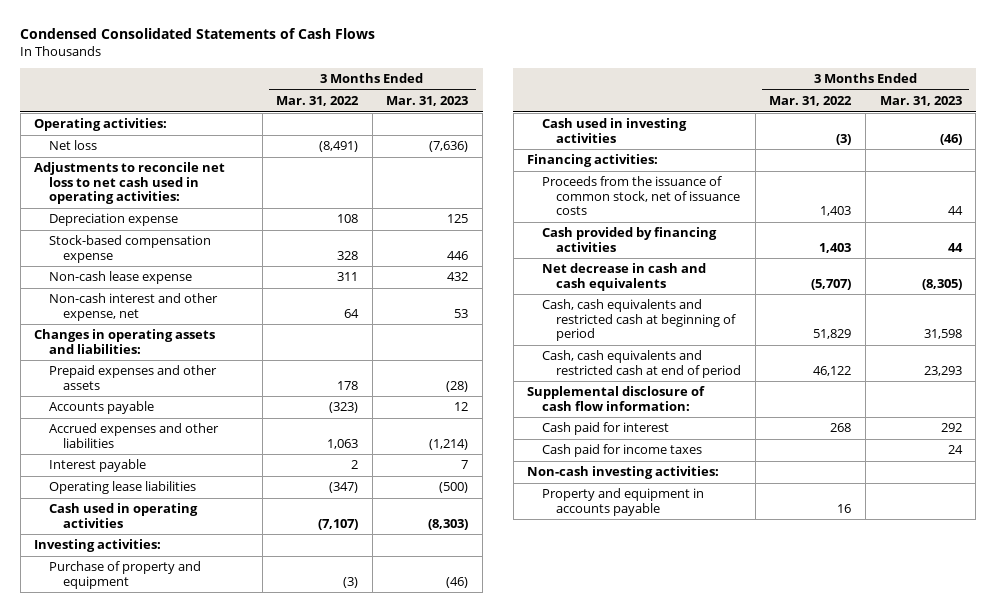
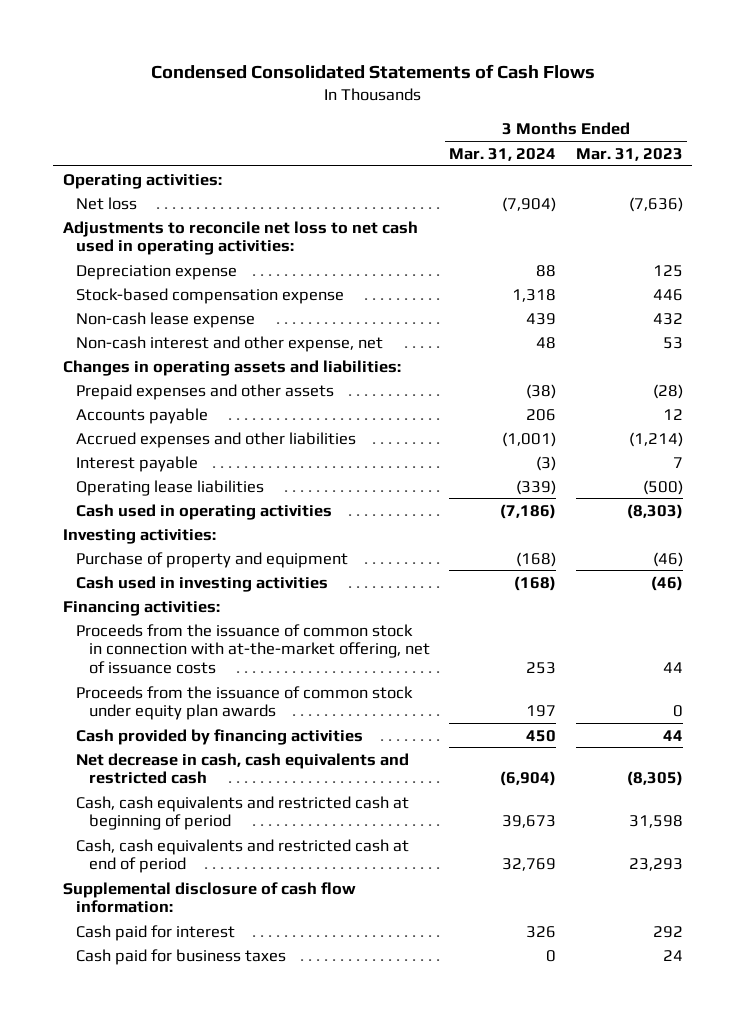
- | 3 Months Ended Mar. 31, 2022 | 3 Months Ended Mar. 31, 2023
+ | 3 Months Ended Mar. 31, 2024 | 3 Months Ended Mar. 31, 2023
- Proceeds from the issuance of common stock, net of issuance costs | 1,403 | 44
+ Proceeds from the issuance of common stock in connection with at-the-market offering, net of issuance costs | 253 | 44
+ Proceeds from the issuance of common stock under equity plan awards | 197 | 0
- Net decrease in cash and cash equivalents | (5,707) | (8,305)
+ Net decrease in cash, cash equivalents and restricted cash | (6,904) | (8,305)
- Cash paid for income taxes | | 24
- Non-cash investing activities:
- Property and equipment in accounts payable | 16 |
+ Cash paid for business taxes | 0 | 24

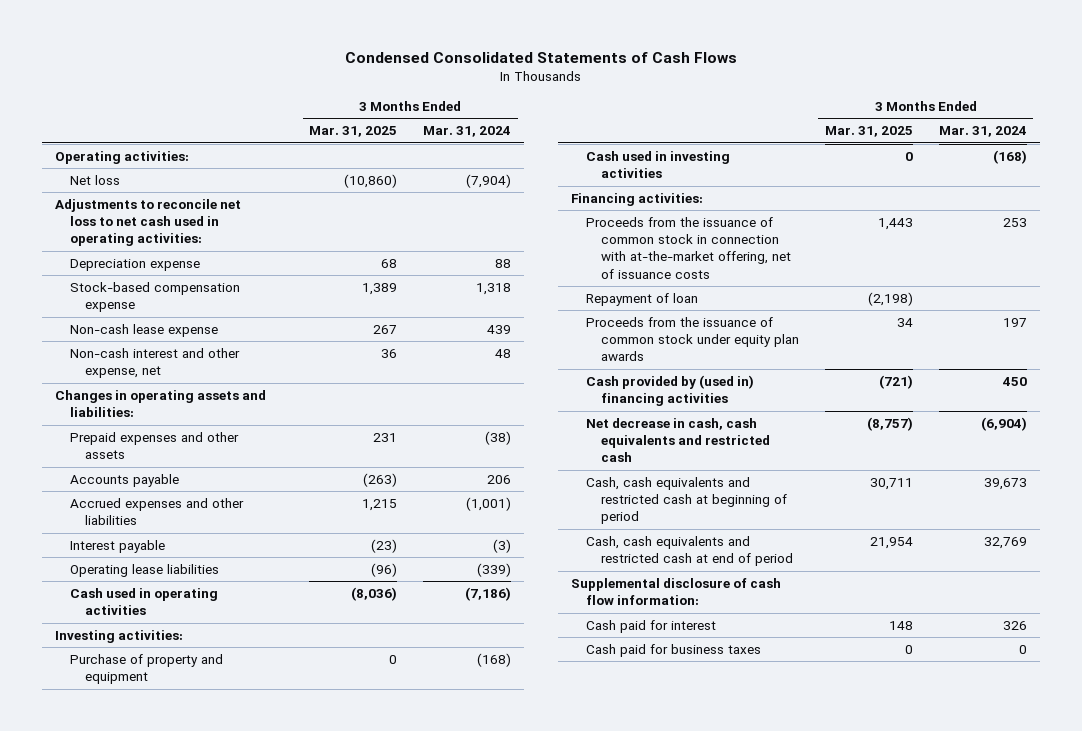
- | 3 Months Ended Mar. 31, 2024 | 3 Months Ended Mar. 31, 2023
+ | 3 Months Ended Mar. 31, 2025 | 3 Months Ended Mar. 31, 2024
+ Repayment of loan | (2,198) |
- Cash provided by financing activities | 450 | 44
+ Cash provided by (used in) financing activities | (721) | 450

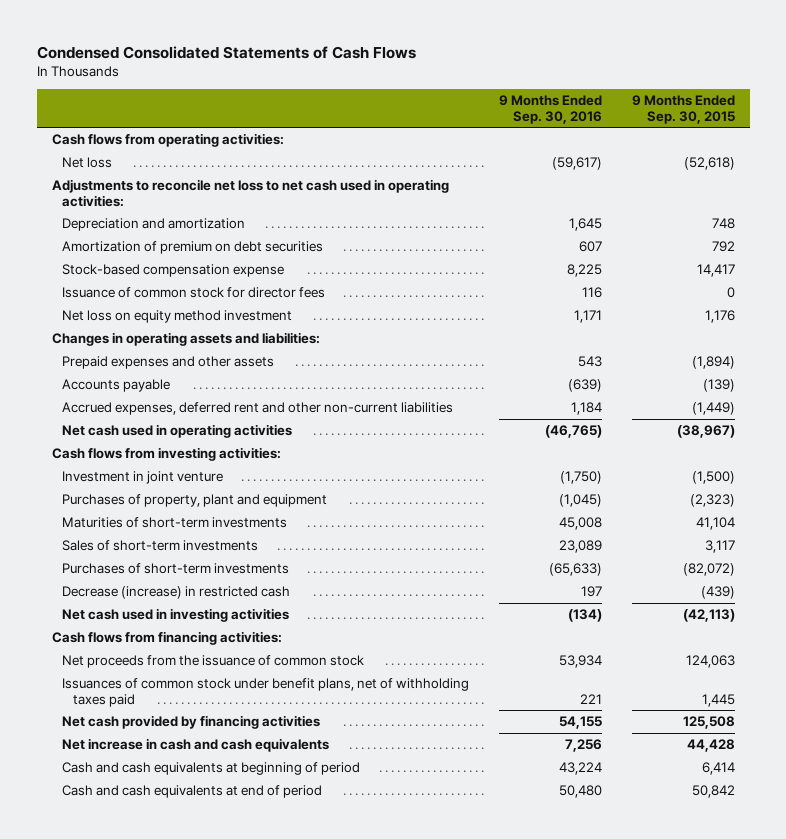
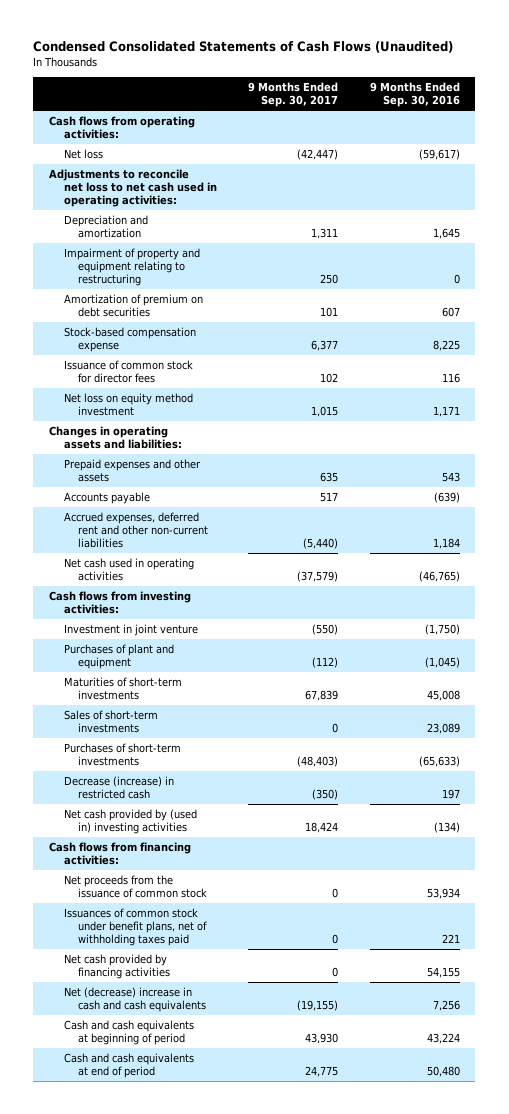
- Condensed Consolidated Statements of Cash Flows
+ Condensed Consolidated Statements of Cash Flows (Unaudited)
- | 9 Months Ended Sep. 30, 2016 | 9 Months Ended Sep. 30, 2015
+ | 9 Months Ended Sep. 30, 2017 | 9 Months Ended Sep. 30, 2016
+ Impairment of property and equipment relating to restructuring | 250 | 0
- Purchases of property, plant and equipment | (1,045) | (2,323)
+ Purchases of plant and equipment | (112) | (1,045)
- Net cash used in investing activities | (134) | (42,113)
+ Net cash provided by (used in) investing activities | 18,424 | (134)
- Net increase in cash and cash equivalents | 7,256 | 44,428
+ Net (decrease) increase in cash and cash equivalents | (19,155) | 7,256

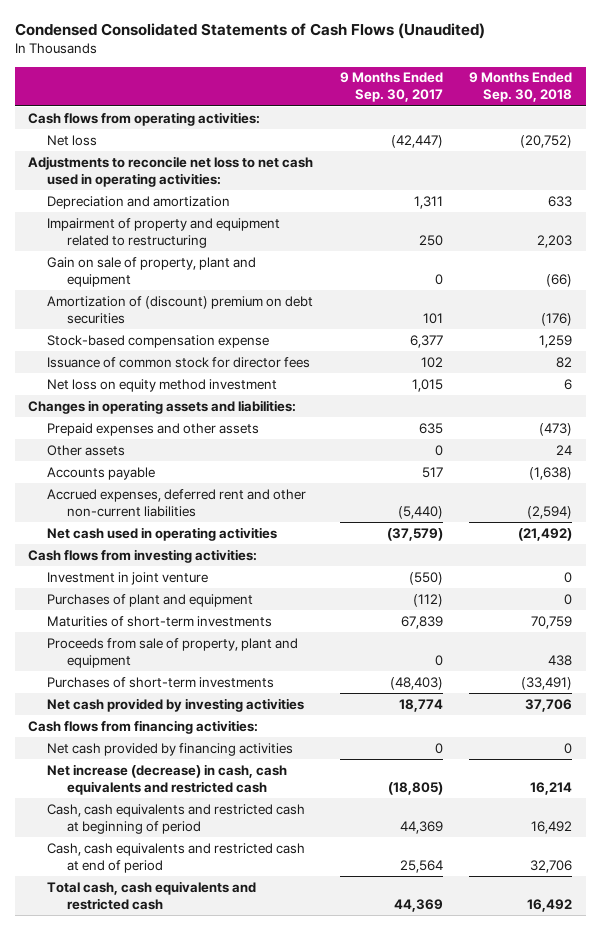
- | 9 Months Ended Sep. 30, 2017 | 9 Months Ended Sep. 30, 2016
+ | 9 Months Ended Sep. 30, 2017 | 9 Months Ended Sep. 30, 2018
- Impairment of property and equipment relating to restructuring | 250 | 0
- Amortization of premium on debt securities | 101 | 607
+ Impairment of property and equipment related to restructuring | 250 | 2,203
+ Gain on sale of property, plant and equipment | 0 | (66)
+ Amortization of (discount) premium on debt securities | 101 | (176)
+ Other assets | 0 | 24
- Sales of short-term investments | 0 | 23,089
+ Proceeds from sale of property, plant and equipment | 0 | 438
- Decrease (increase) in restricted cash | (350) | 197
- Net cash provided by (used in) investing activities | 18,424 | (134)
+ Net cash provided by investing activities | 18,774 | 37,706
- Net proceeds from the issuance of common stock | 0 | 53,934
- Issuances of common stock under benefit plans, net of withholding taxes paid | 0 | 221
- Net (decrease) increase in cash and cash equivalents | (19,155) | 7,256
- Cash and cash equivalents at beginning of period | 43,930 | 43,224
- Cash and cash equivalents at end of period | 24,775 | 50,480
+ Net increase (decrease) in cash, cash equivalents and restricted cash | (18,805) | 16,214
+ Cash, cash equivalents and restricted cash at beginning of period | 44,369 | 16,492
+ Cash, cash equivalents and restricted cash at end of period | 25,564 | 32,706
+ Total cash, cash equivalents and restricted cash | 44,369 | 16,492

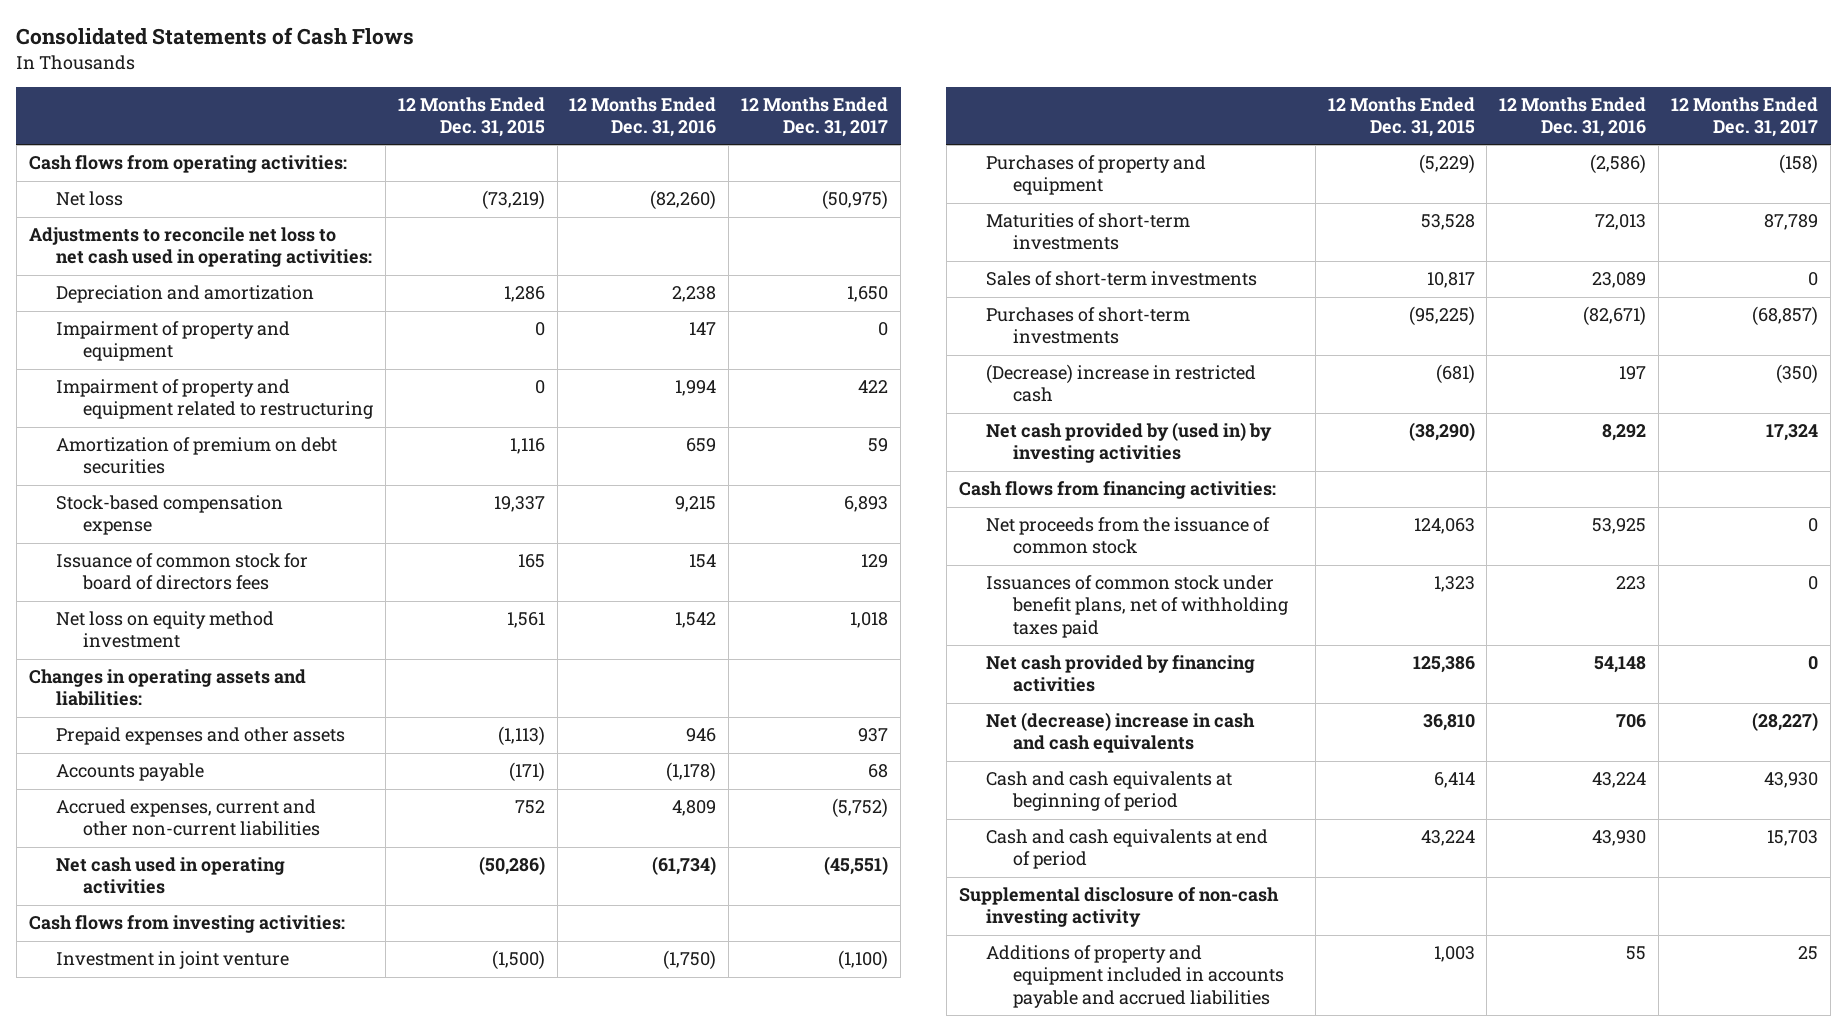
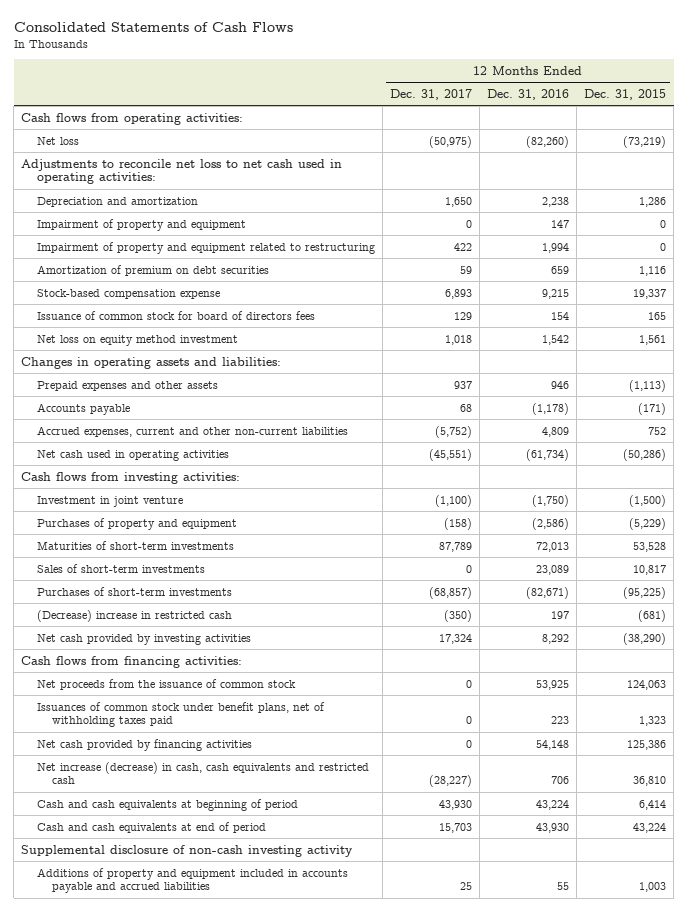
- | 12 Months Ended Dec. 31, 2015 | 12 Months Ended Dec. 31, 2016 | 12 Months Ended Dec. 31, 2017
+ | 12 Months Ended Dec. 31, 2017 | 12 Months Ended Dec. 31, 2016 | 12 Months Ended Dec. 31, 2015
- Net cash provided by (used in) by investing activities | (38,290) | 8,292 | 17,324
+ Net cash provided by investing activities | 17,324 | 8,292 | (38,290)
- Net (decrease) increase in cash and cash equivalents | 36,810 | 706 | (28,227)
+ Net increase (decrease) in cash, cash equivalents and restricted cash | (28,227) | 706 | 36,810

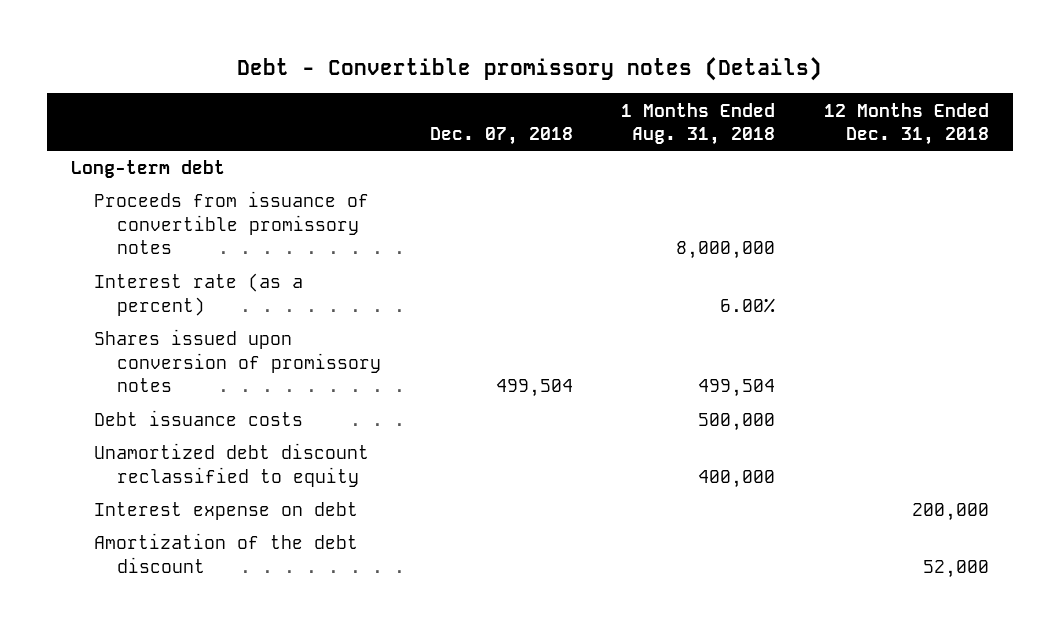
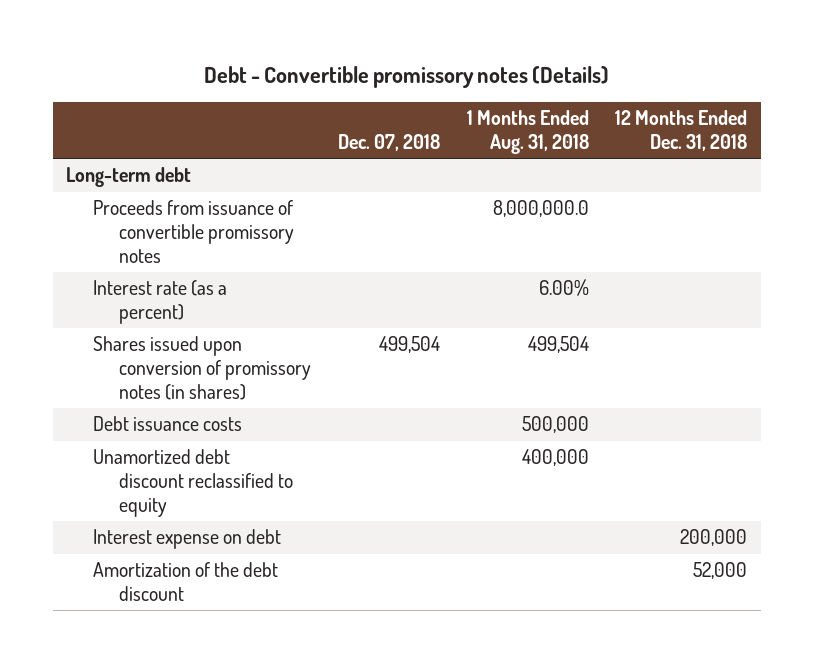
- Proceeds from issuance of convertible promissory notes | | 8,000,000 |
+ Proceeds from issuance of convertible promissory notes | | 8,000,000.0 |
- Shares issued upon conversion of promissory notes | 499,504 | 499,504 |
+ Shares issued upon conversion of promissory notes (in shares) | 499,504 | 499,504 |

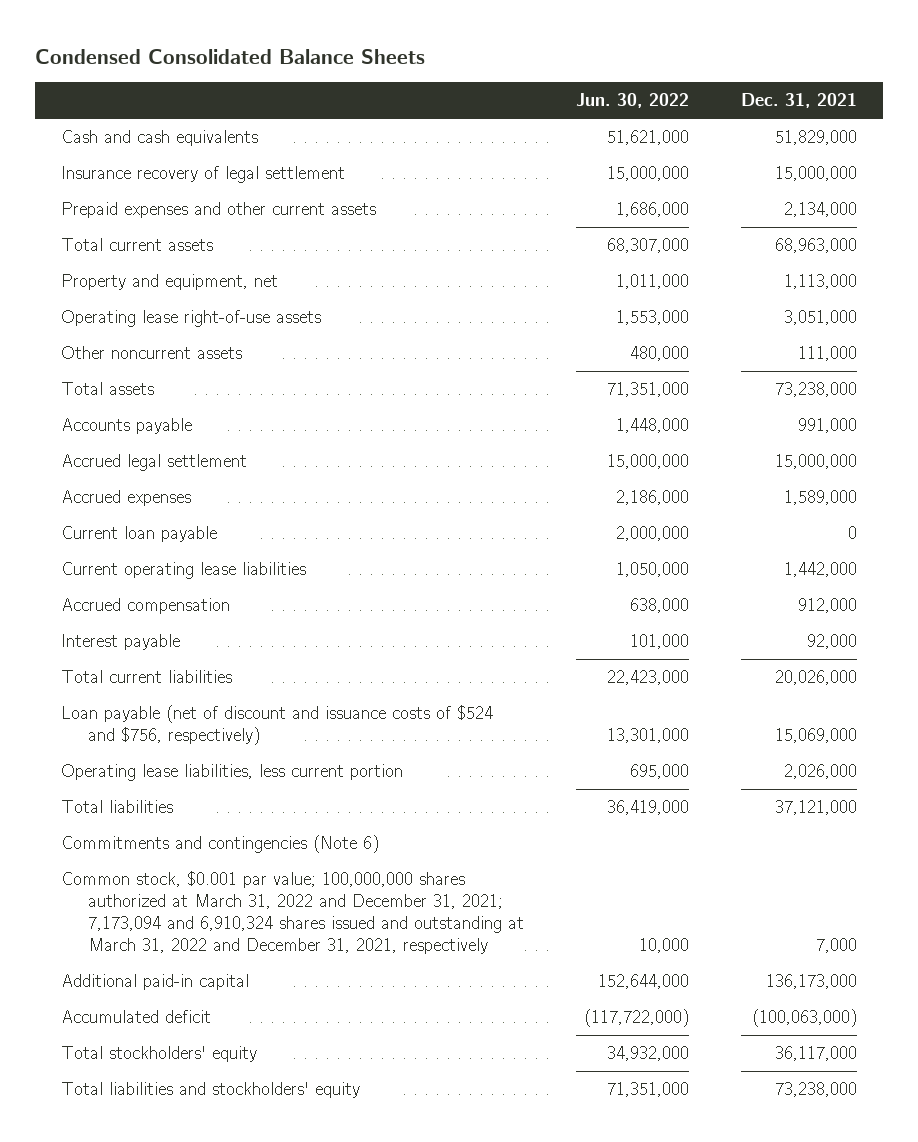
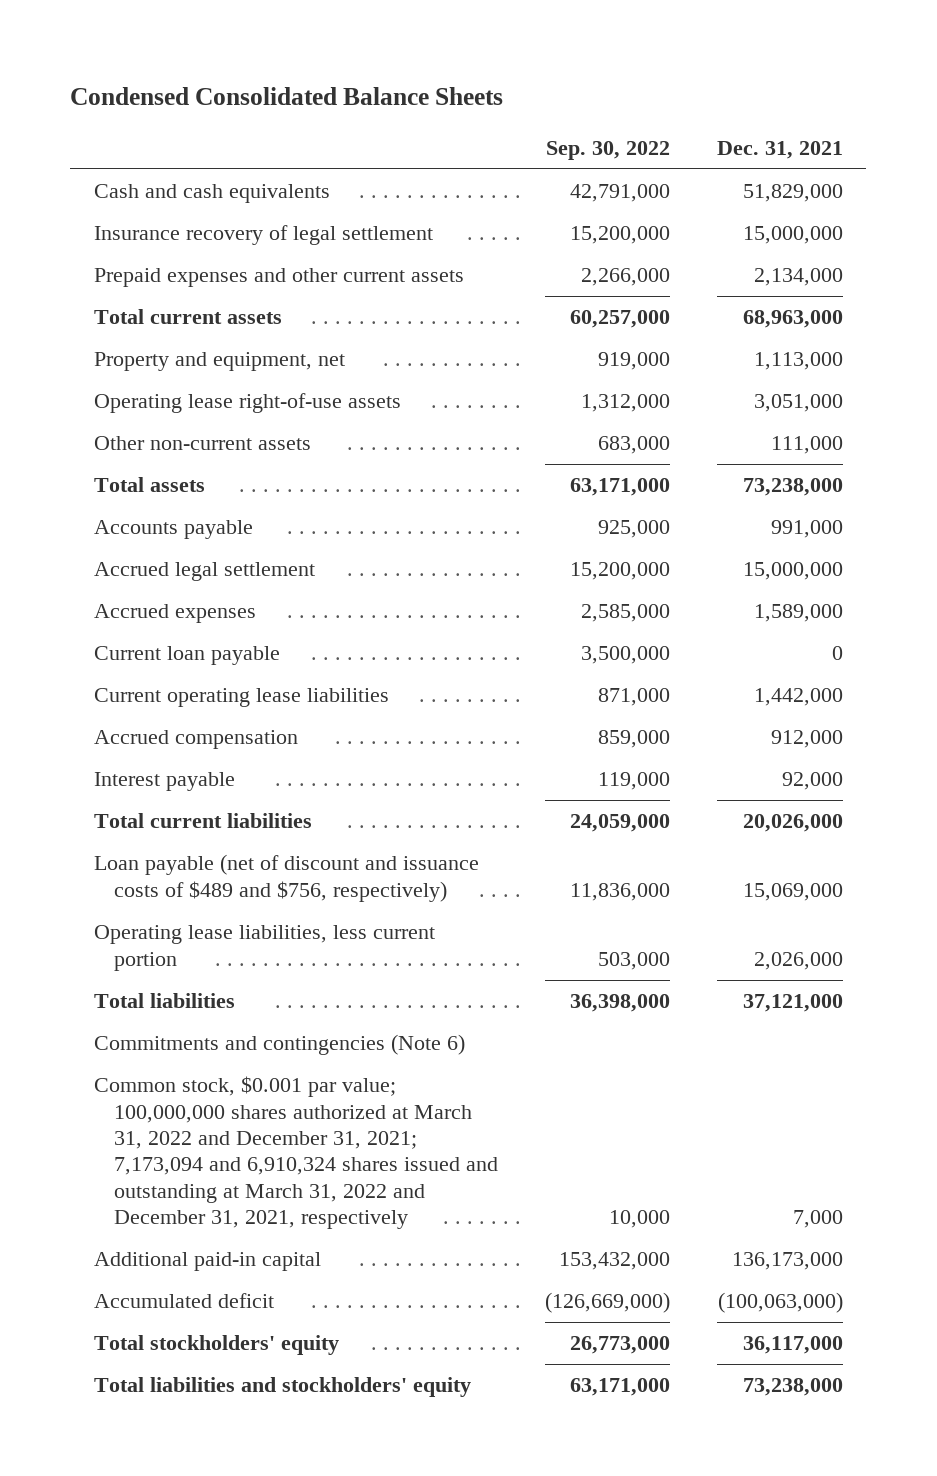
- | Jun. 30, 2022 | Dec. 31, 2021
+ | Sep. 30, 2022 | Dec. 31, 2021
- Other noncurrent assets | 480,000 | 111,000
+ Other non-current assets | 683,000 | 111,000
- Loan payable (net of discount and issuance costs of $524 and $756, respectively) | 13,301,000 | 15,069,000
+ Loan payable (net of discount and issuance costs of $489 and $756, respectively) | 11,836,000 | 15,069,000

